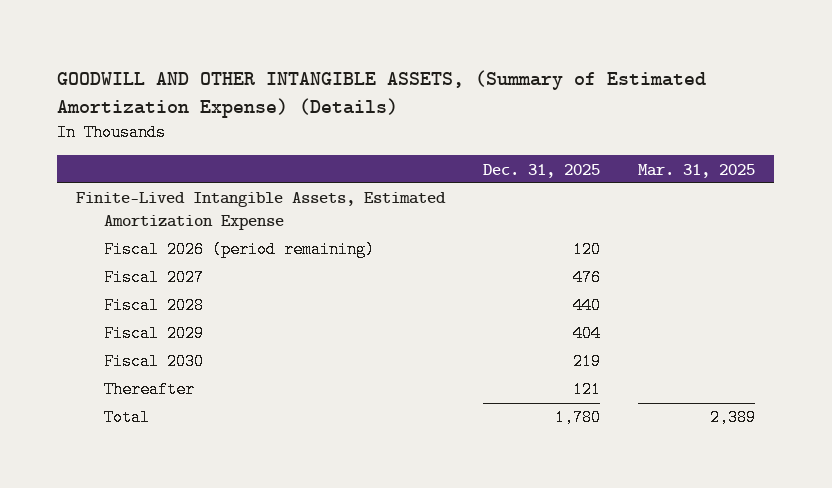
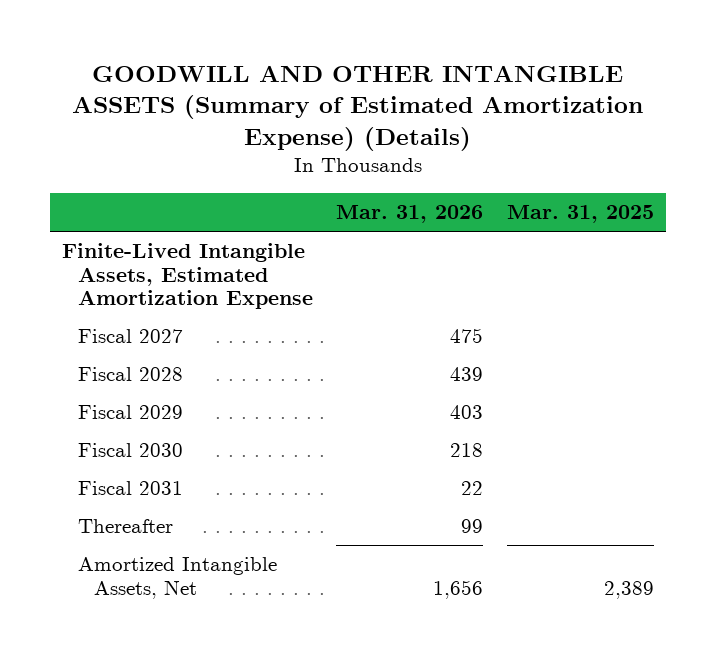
- GOODWILL AND OTHER INTANGIBLE ASSETS, (Summary of Estimated Amortization Expense) (Details)
+ GOODWILL AND OTHER INTANGIBLE ASSETS (Summary of Estimated Amortization Expense) (Details)
- | Dec. 31, 2025 | Mar. 31, 2025
+ | Mar. 31, 2026 | Mar. 31, 2025
- Fiscal 2026 (period remaining) | 120 |
+ Fiscal 2031 | 22 |
- Total | 1,780 | 2,389
+ Amortized Intangible Assets, Net | 1,656 | 2,389

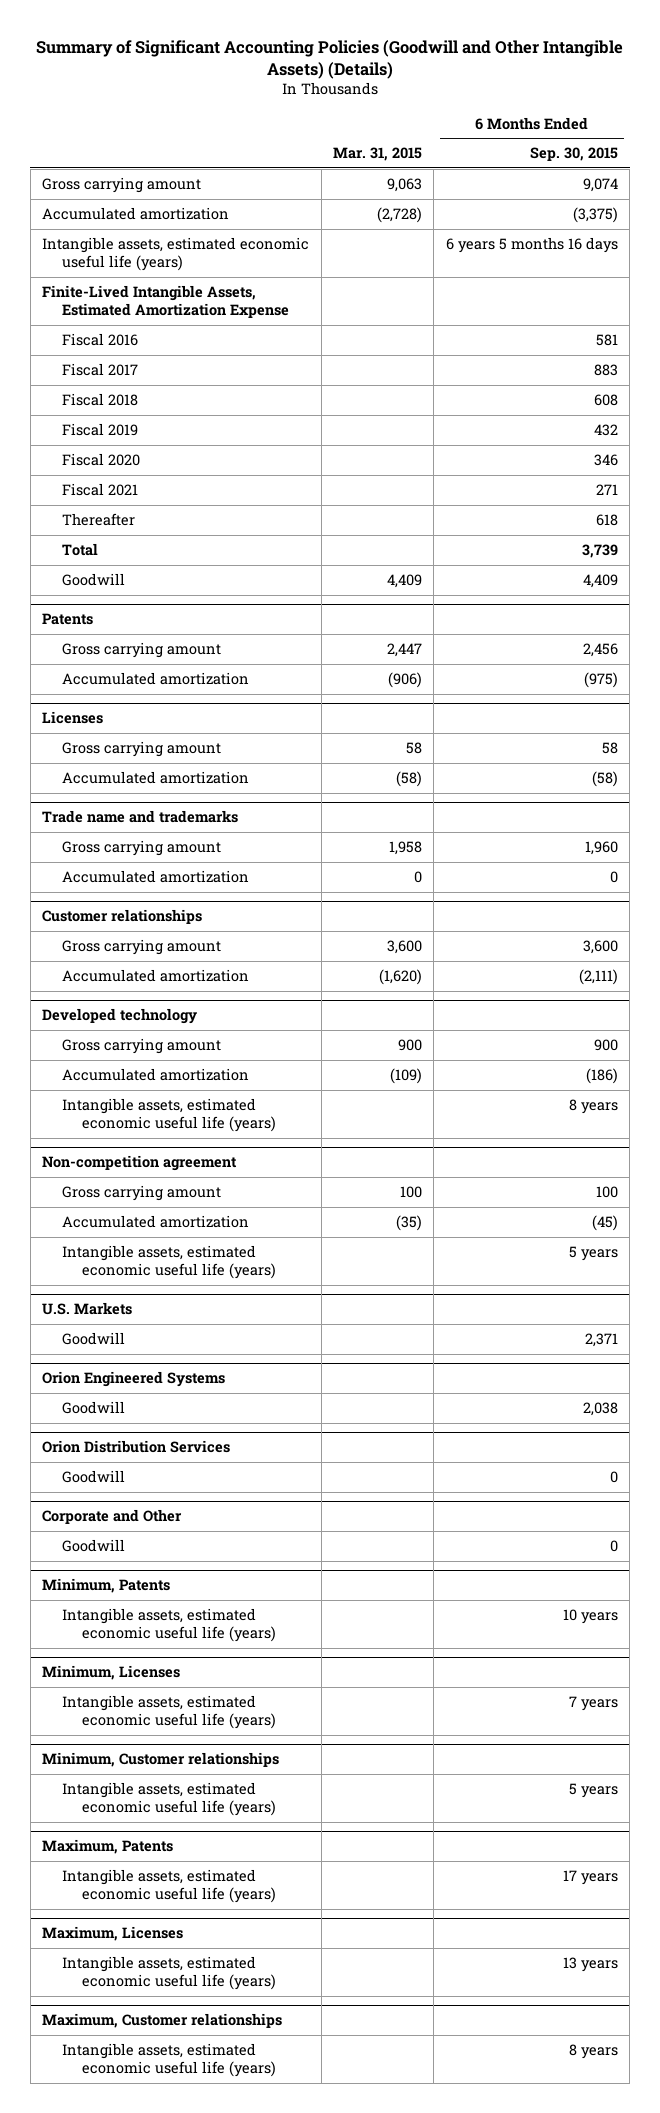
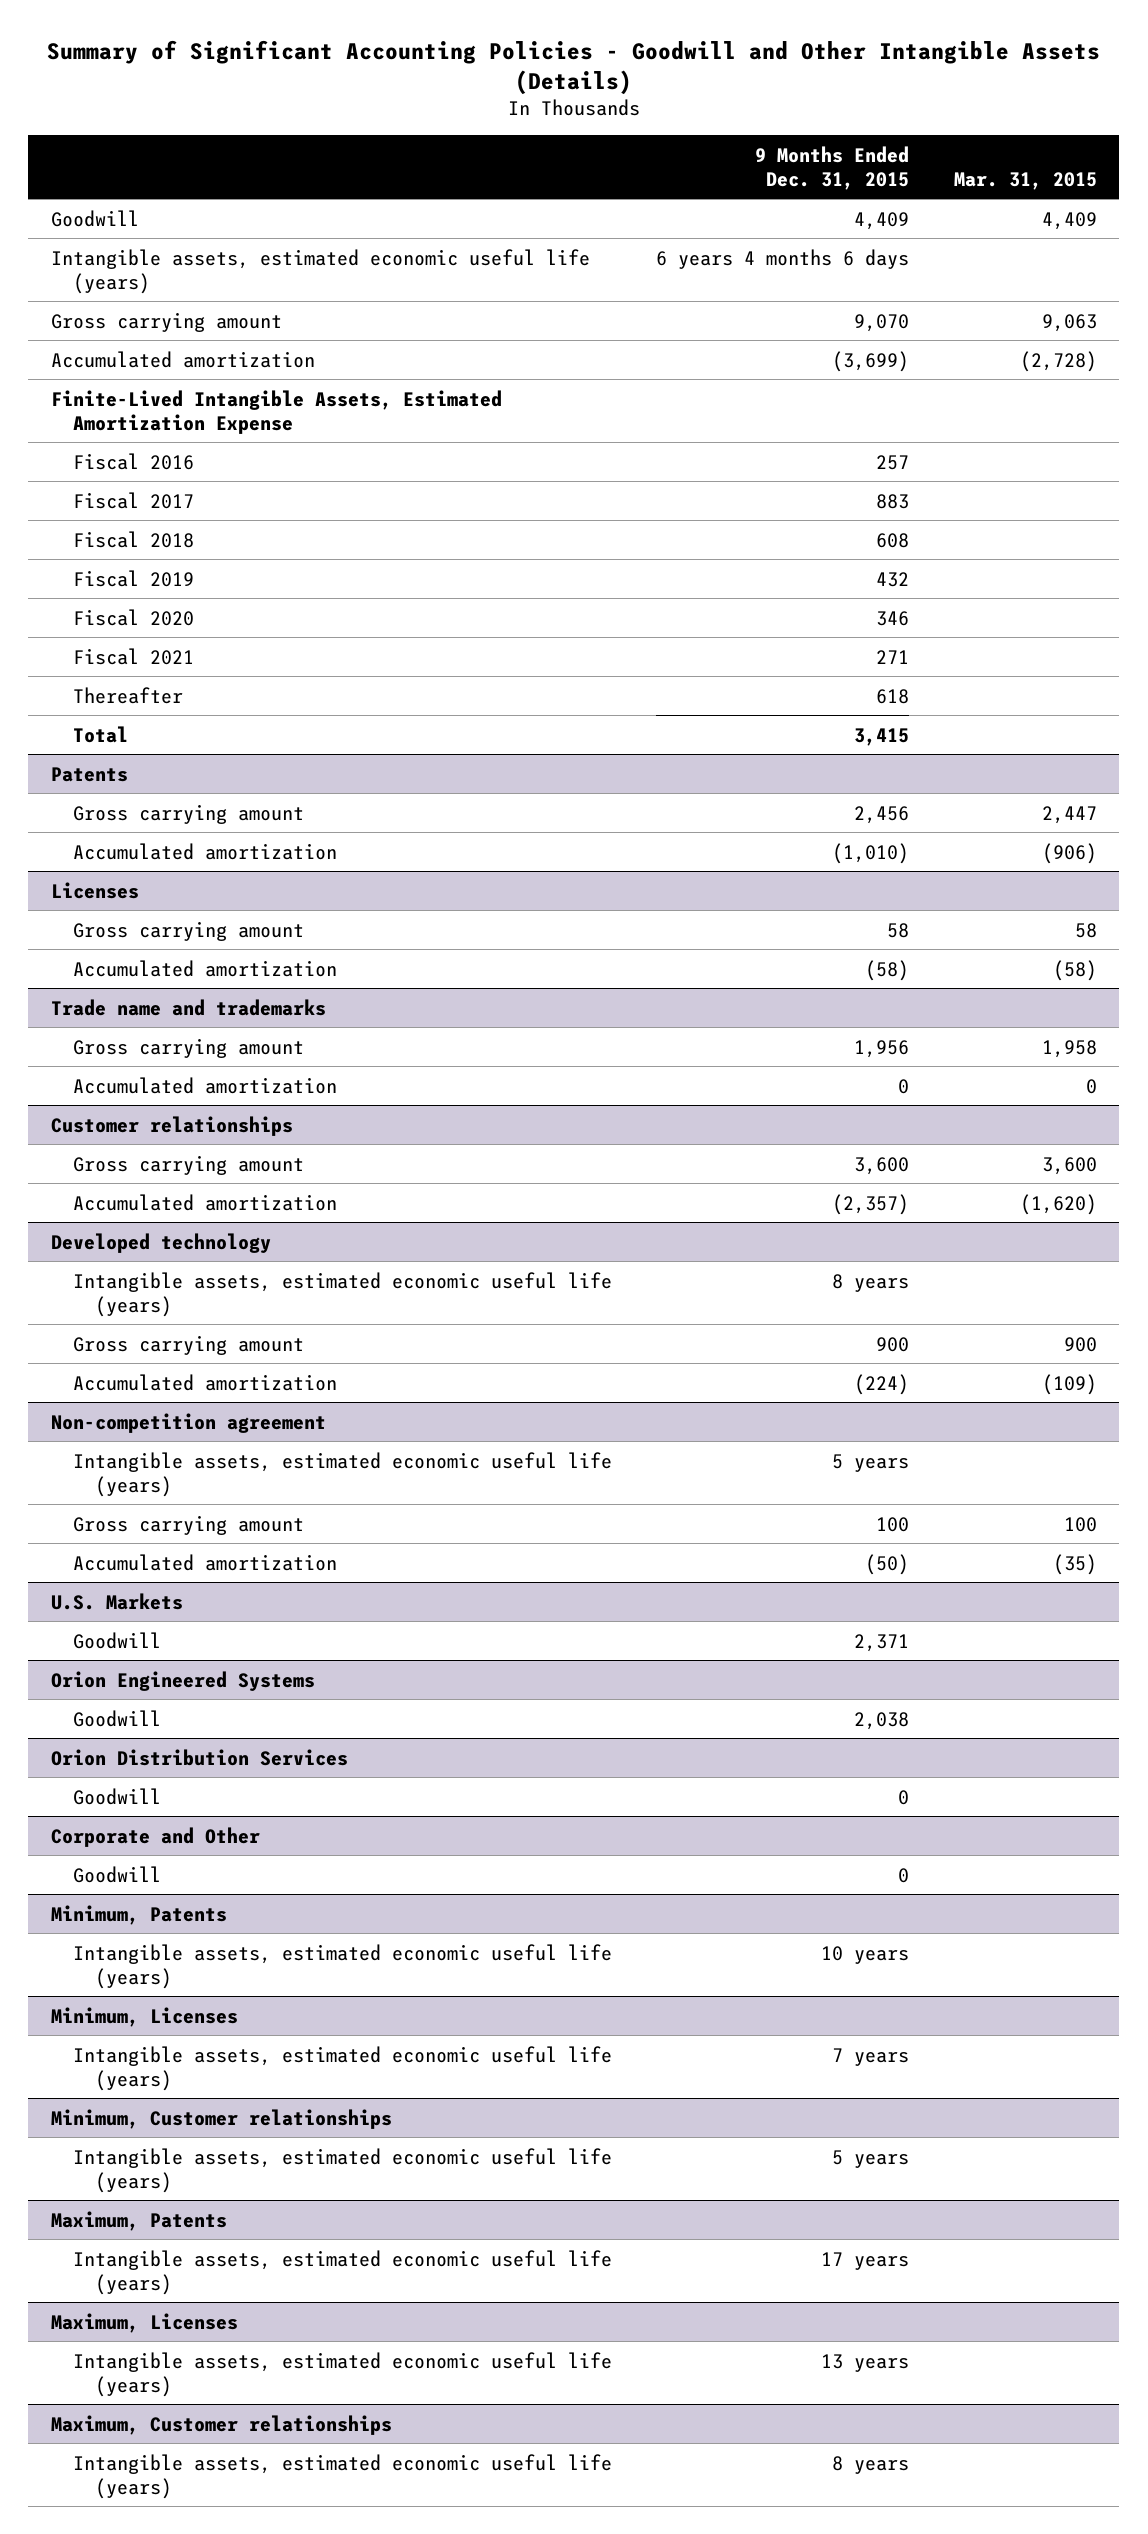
- Summary of Significant Accounting Policies (Goodwill and Other Intangible Assets) (Details)
+ Summary of Significant Accounting Policies - Goodwill and Other Intangible Assets (Details)
- | Mar. 31, 2015 | 6 Months Ended Sep. 30, 2015
+ | 9 Months Ended Dec. 31, 2015 | Mar. 31, 2015
moved up: Goodwill | 4,409 | 4,409
moved up: Intangible assets, estimated economic useful life (years) | 6 years 4 months 6 days |
@ Developed technology
moved up: Intangible assets, estimated economic useful life (years) | 8 years |
@ Non-competition agreement
moved up: Intangible assets, estimated economic useful life (years) | 5 years |

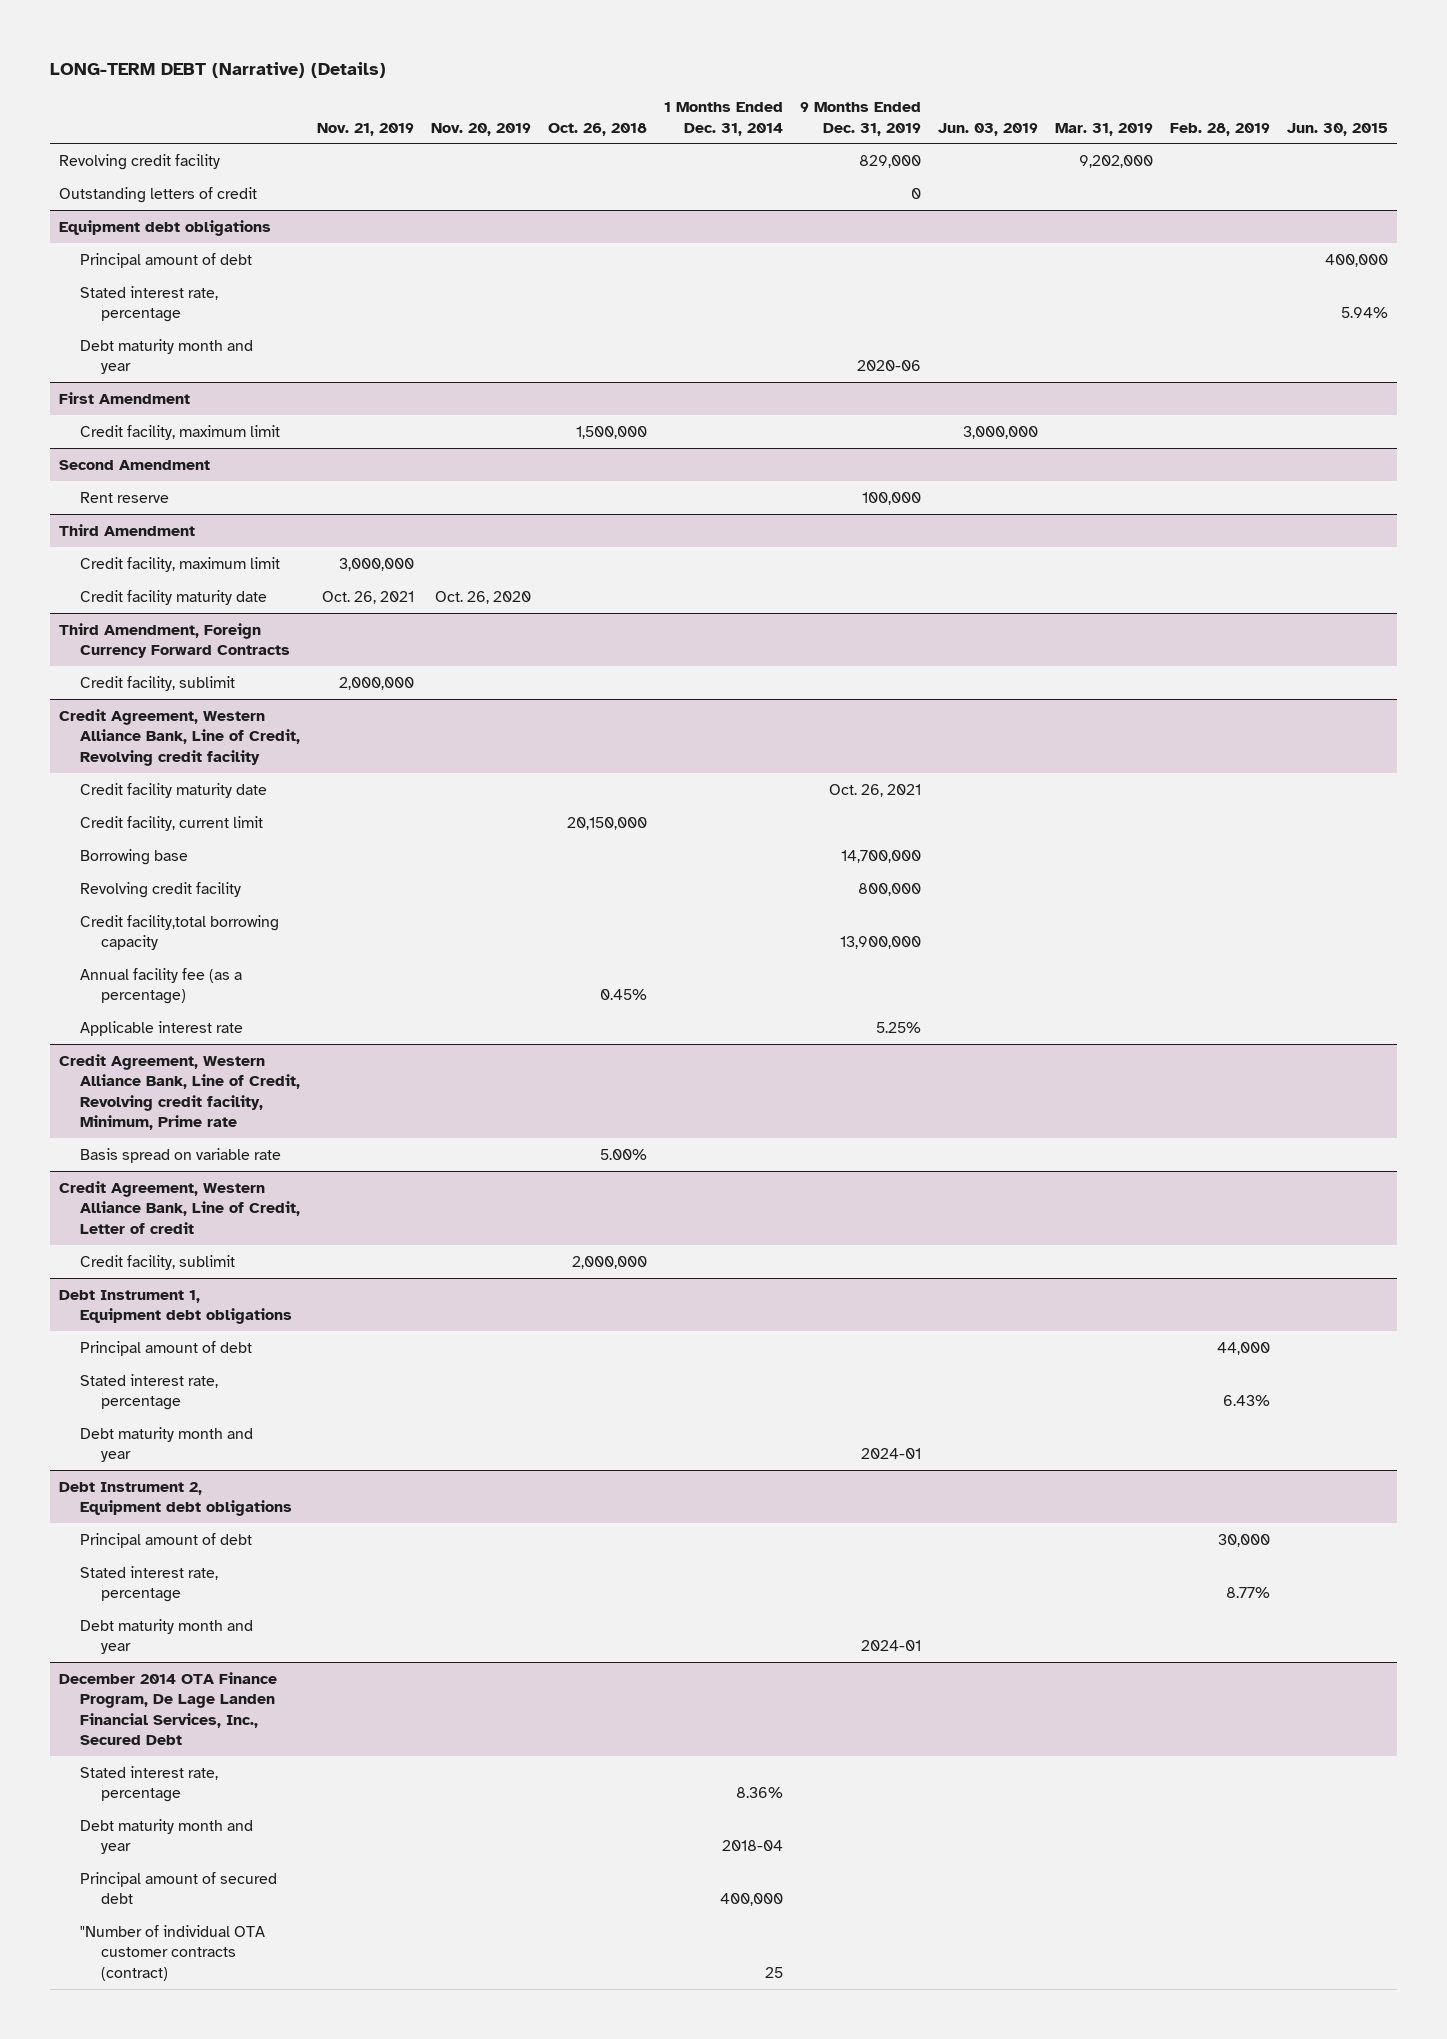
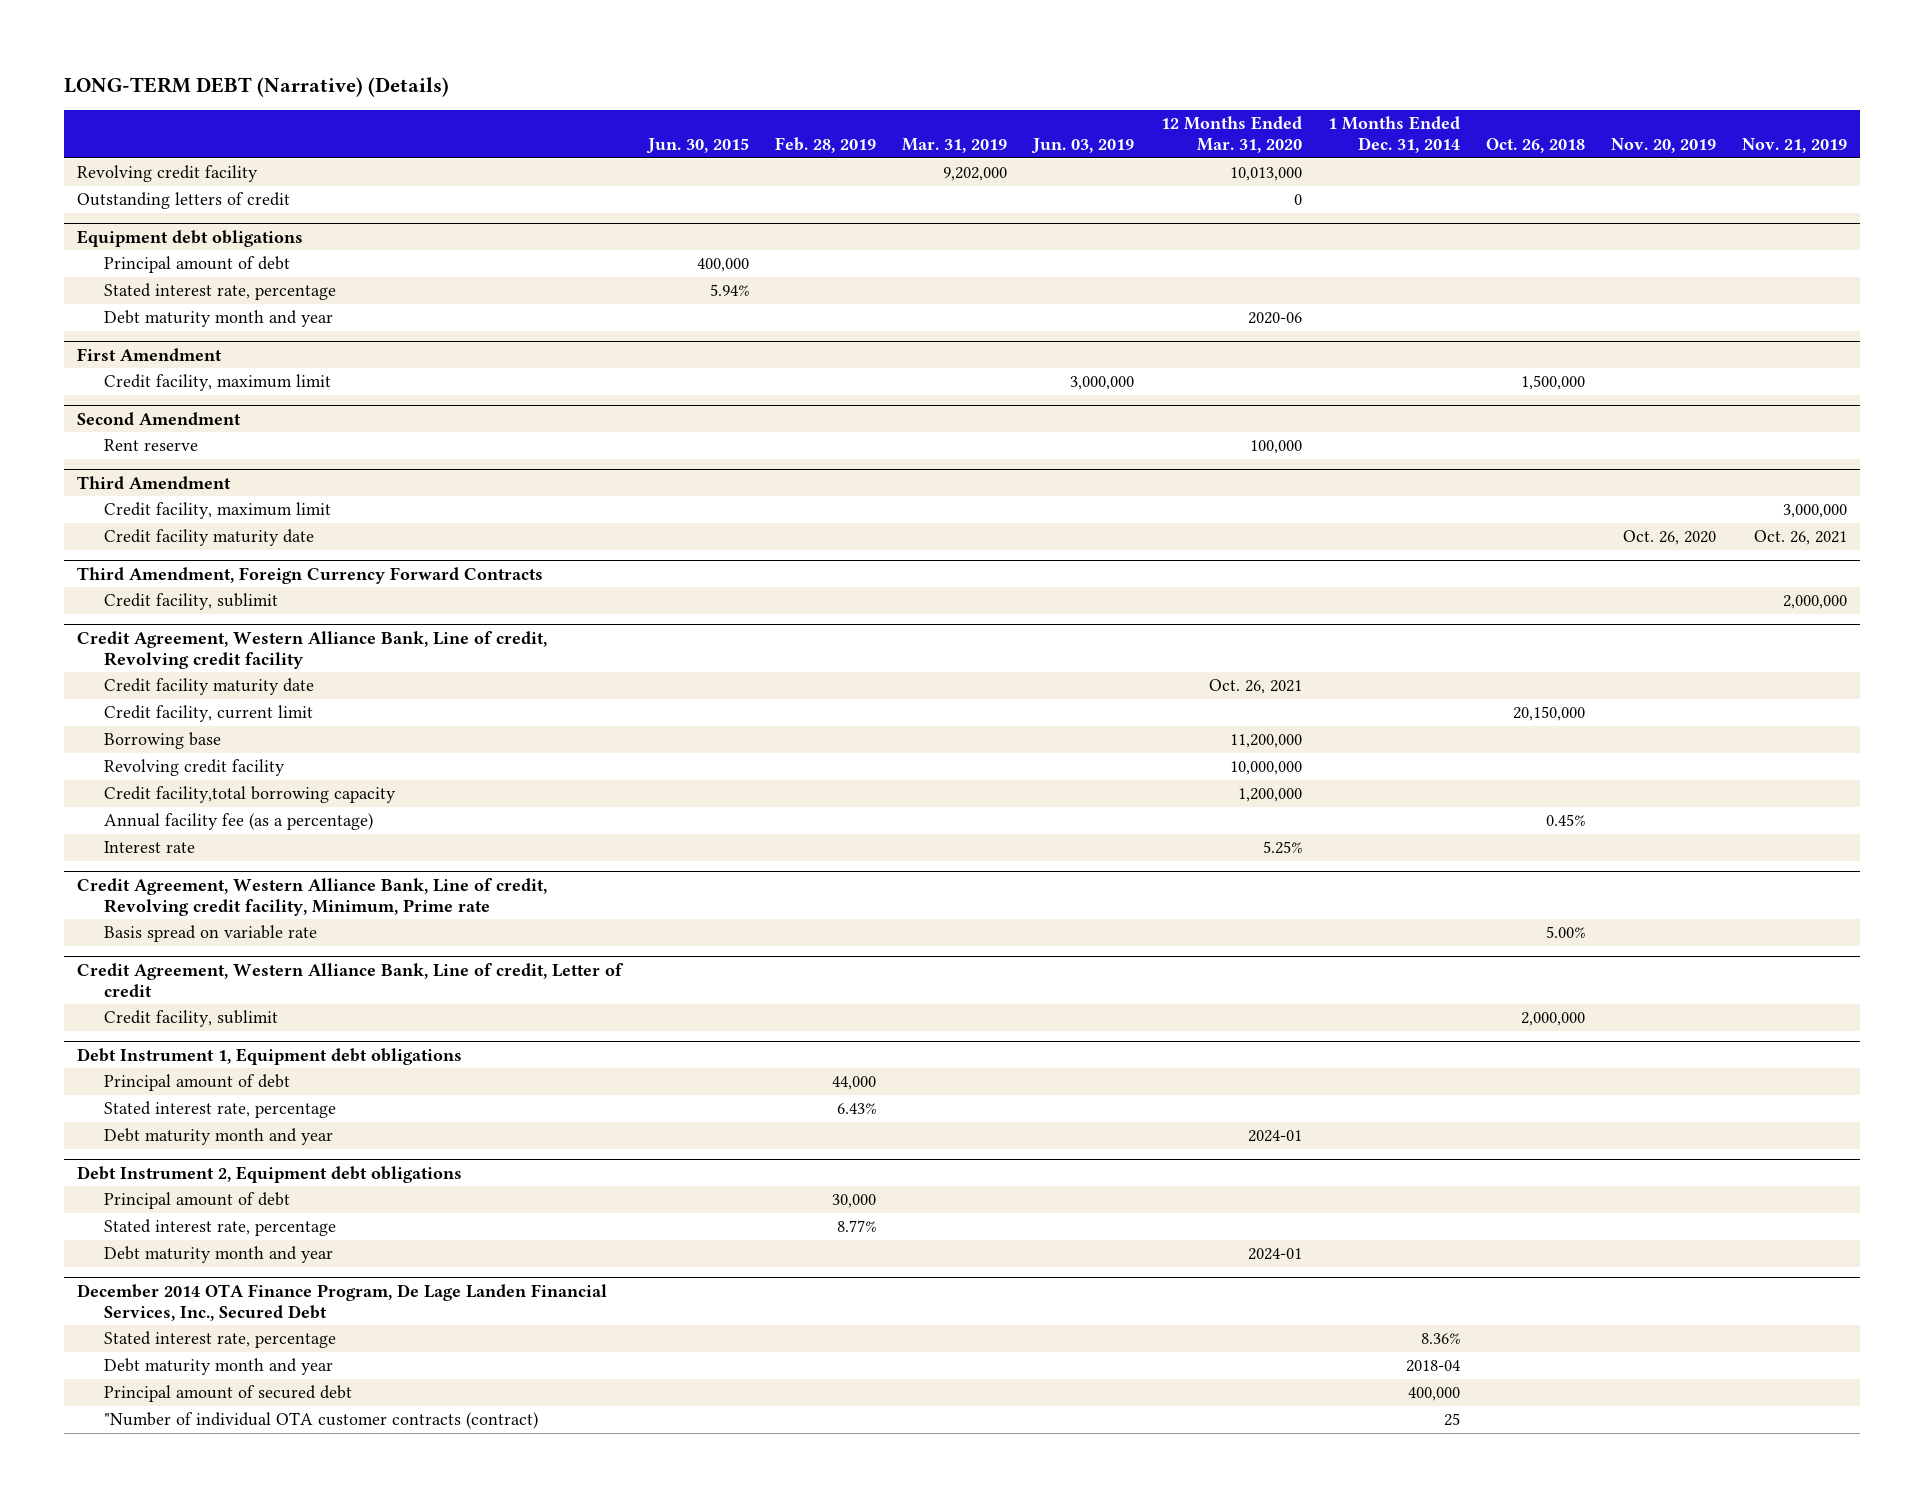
- | Nov. 21, 2019 | Nov. 20, 2019 | Oct. 26, 2018 | 1 Months Ended Dec. 31, 2014 | 9 Months Ended Dec. 31, 2019 | Jun. 03, 2019 | Mar. 31, 2019 | Feb. 28, 2019 | Jun. 30, 2015
+ | Jun. 30, 2015 | Feb. 28, 2019 | Mar. 31, 2019 | Jun. 03, 2019 | 12 Months Ended Mar. 31, 2020 | 1 Months Ended Dec. 31, 2014 | Oct. 26, 2018 | Nov. 20, 2019 | Nov. 21, 2019
- Credit Agreement, Western Alliance Bank, Line of Credit, Revolving credit facility
+ Credit Agreement, Western Alliance Bank, Line of credit, Revolving credit facility
- Applicable interest rate | | | | | 5.25% | | | |
- Credit Agreement, Western Alliance Bank, Line of Credit, Revolving credit facility, Minimum, Prime rate
+ Interest rate | | | | | 5.25% | | | |
+ Credit Agreement, Western Alliance Bank, Line of credit, Revolving credit facility, Minimum, Prime rate
- Credit Agreement, Western Alliance Bank, Line of Credit, Letter of credit
+ Credit Agreement, Western Alliance Bank, Line of credit, Letter of credit

